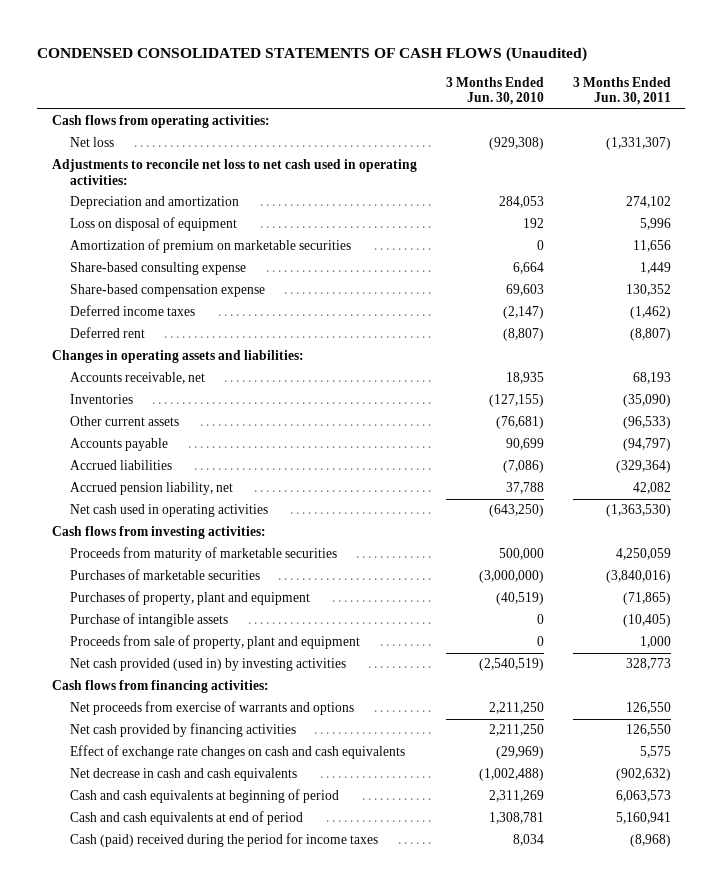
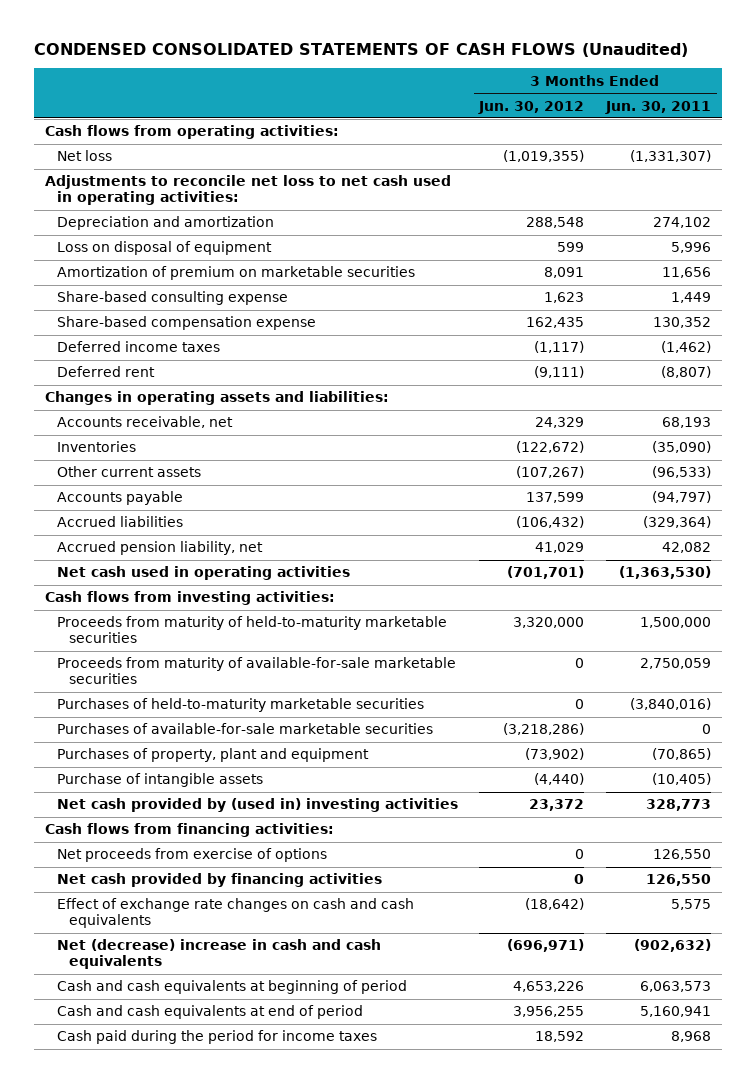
- | 3 Months Ended Jun. 30, 2010 | 3 Months Ended Jun. 30, 2011
+ | 3 Months Ended Jun. 30, 2012 | 3 Months Ended Jun. 30, 2011
- Proceeds from maturity of marketable securities | 500,000 | 4,250,059
- Purchases of marketable securities | (3,000,000) | (3,840,016)
- Purchases of property, plant and equipment | (40,519) | (71,865)
+ Proceeds from maturity of held-to-maturity marketable securities | 3,320,000 | 1,500,000
+ Proceeds from maturity of available-for-sale marketable securities | 0 | 2,750,059
+ Purchases of held-to-maturity marketable securities | 0 | (3,840,016)
+ Purchases of available-for-sale marketable securities | (3,218,286) | 0
+ Purchases of property, plant and equipment | (73,902) | (70,865)
- Proceeds from sale of property, plant and equipment | 0 | 1,000
- Net cash provided (used in) by investing activities | (2,540,519) | 328,773
+ Net cash provided by (used in) investing activities | 23,372 | 328,773
- Net proceeds from exercise of warrants and options | 2,211,250 | 126,550
+ Net proceeds from exercise of options | 0 | 126,550
- Net decrease in cash and cash equivalents | (1,002,488) | (902,632)
+ Net (decrease) increase in cash and cash equivalents | (696,971) | (902,632)
- Cash (paid) received during the period for income taxes | 8,034 | (8,968)
+ Cash paid during the period for income taxes | 18,592 | 8,968

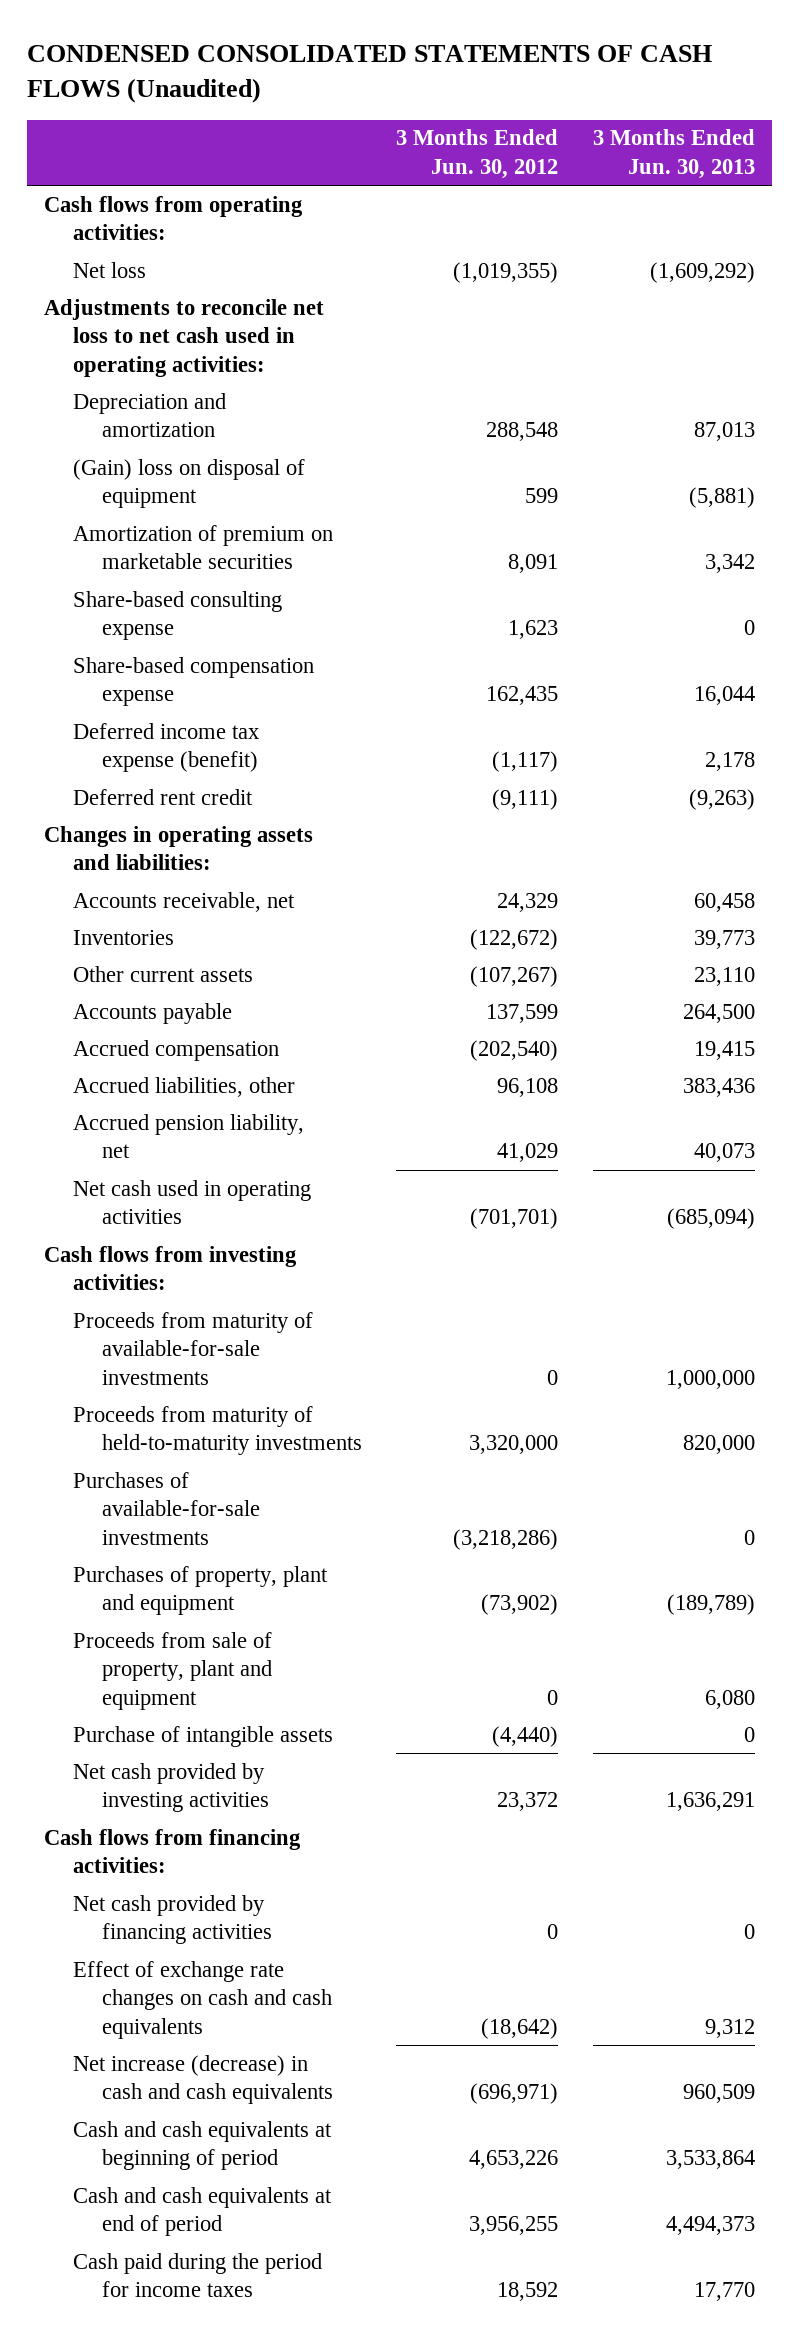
- | 3 Months Ended Jun. 30, 2012 | 3 Months Ended Jun. 30, 2011
+ | 3 Months Ended Jun. 30, 2012 | 3 Months Ended Jun. 30, 2013
- Loss on disposal of equipment | 599 | 5,996
+ (Gain) loss on disposal of equipment | 599 | (5,881)
- Deferred income taxes | (1,117) | (1,462)
- Deferred rent | (9,111) | (8,807)
+ Deferred income tax expense (benefit) | (1,117) | 2,178
+ Deferred rent credit | (9,111) | (9,263)
- Accrued liabilities | (106,432) | (329,364)
+ Accrued compensation | (202,540) | 19,415
+ Accrued liabilities, other | 96,108 | 383,436
- Proceeds from maturity of held-to-maturity marketable securities | 3,320,000 | 1,500,000
- Proceeds from maturity of available-for-sale marketable securities | 0 | 2,750,059
- Purchases of held-to-maturity marketable securities | 0 | (3,840,016)
- Purchases of available-for-sale marketable securities | (3,218,286) | 0
+ Proceeds from maturity of available-for-sale investments | 0 | 1,000,000
+ Proceeds from maturity of held-to-maturity investments | 3,320,000 | 820,000
+ Purchases of available-for-sale investments | (3,218,286) | 0
+ Proceeds from sale of property, plant and equipment | 0 | 6,080
- Net cash provided by (used in) investing activities | 23,372 | 328,773
+ Net cash provided by investing activities | 23,372 | 1,636,291
- Net proceeds from exercise of options | 0 | 126,550
- Net (decrease) increase in cash and cash equivalents | (696,971) | (902,632)
+ Net increase (decrease) in cash and cash equivalents | (696,971) | 960,509

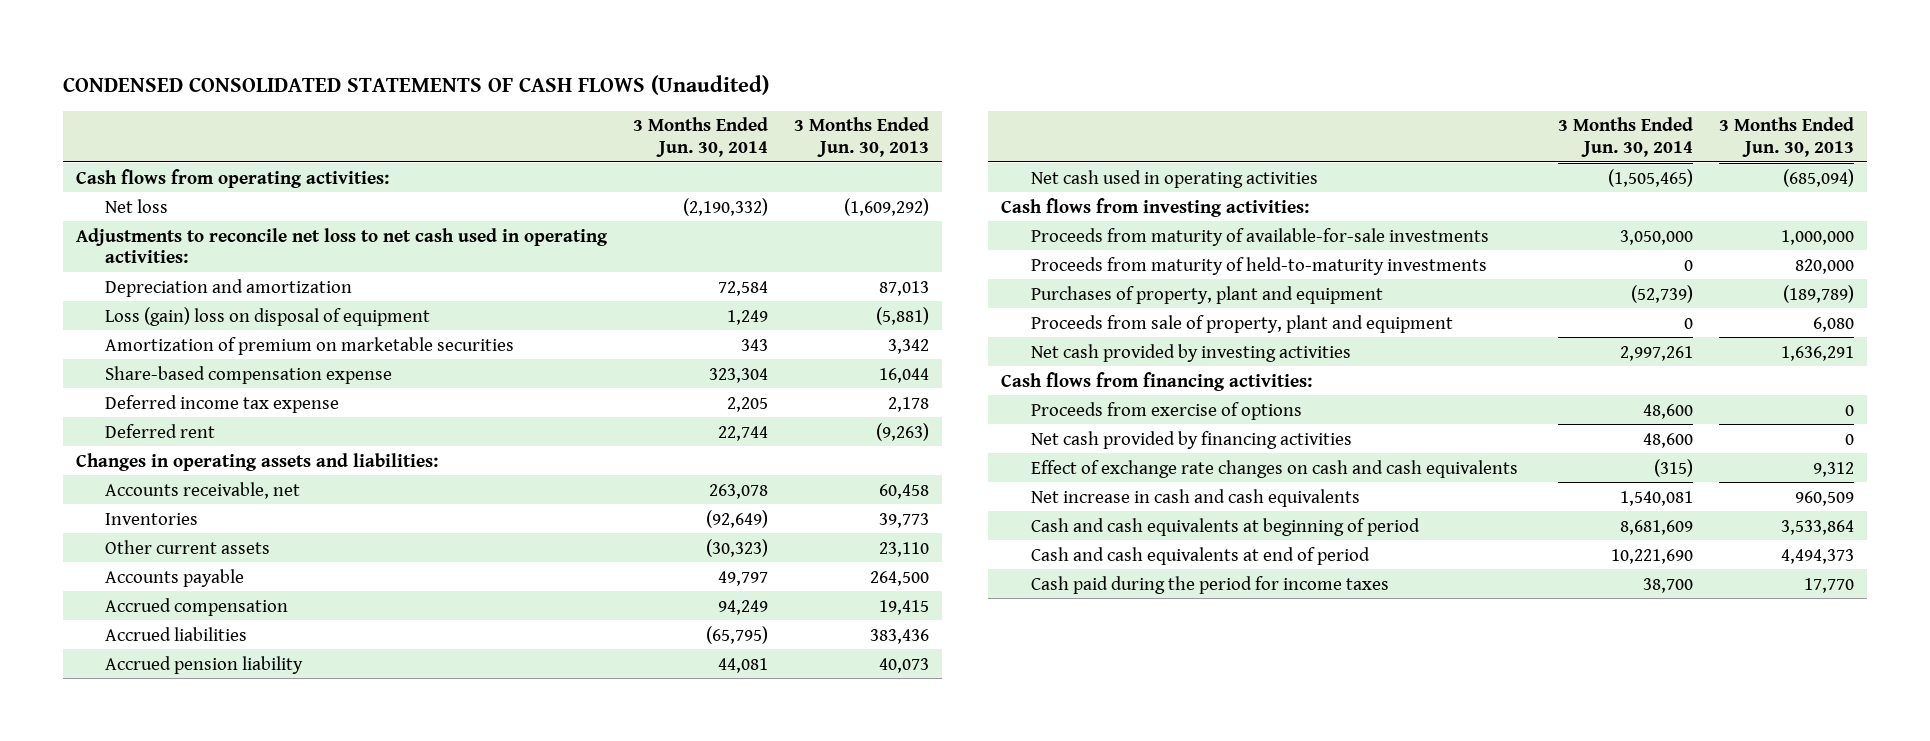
- | 3 Months Ended Jun. 30, 2012 | 3 Months Ended Jun. 30, 2013
+ | 3 Months Ended Jun. 30, 2014 | 3 Months Ended Jun. 30, 2013
- (Gain) loss on disposal of equipment | 599 | (5,881)
+ Loss (gain) loss on disposal of equipment | 1,249 | (5,881)
- Share-based consulting expense | 1,623 | 0
- Deferred income tax expense (benefit) | (1,117) | 2,178
- Deferred rent credit | (9,111) | (9,263)
+ Deferred income tax expense | 2,205 | 2,178
+ Deferred rent | 22,744 | (9,263)
- Accrued liabilities, other | 96,108 | 383,436
- Accrued pension liability, net | 41,029 | 40,073
+ Accrued liabilities | (65,795) | 383,436
+ Accrued pension liability | 44,081 | 40,073
- Purchases of available-for-sale investments | (3,218,286) | 0
- Purchase of intangible assets | (4,440) | 0
+ Proceeds from exercise of options | 48,600 | 0
- Net increase (decrease) in cash and cash equivalents | (696,971) | 960,509
+ Net increase in cash and cash equivalents | 1,540,081 | 960,509

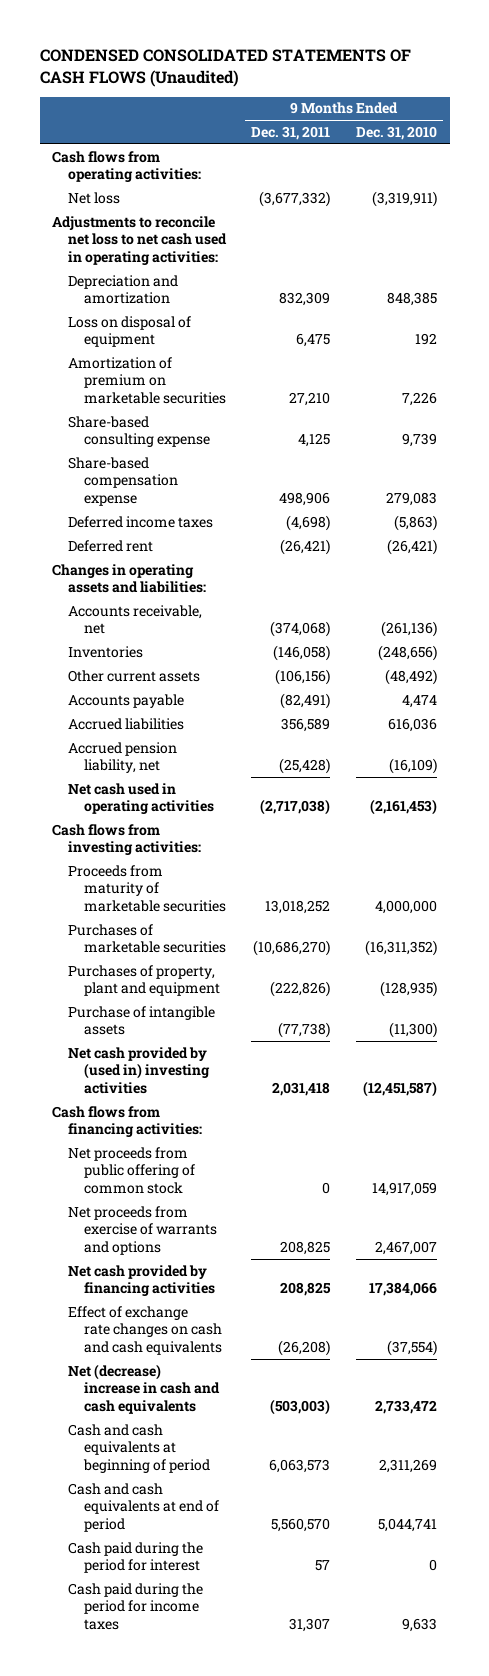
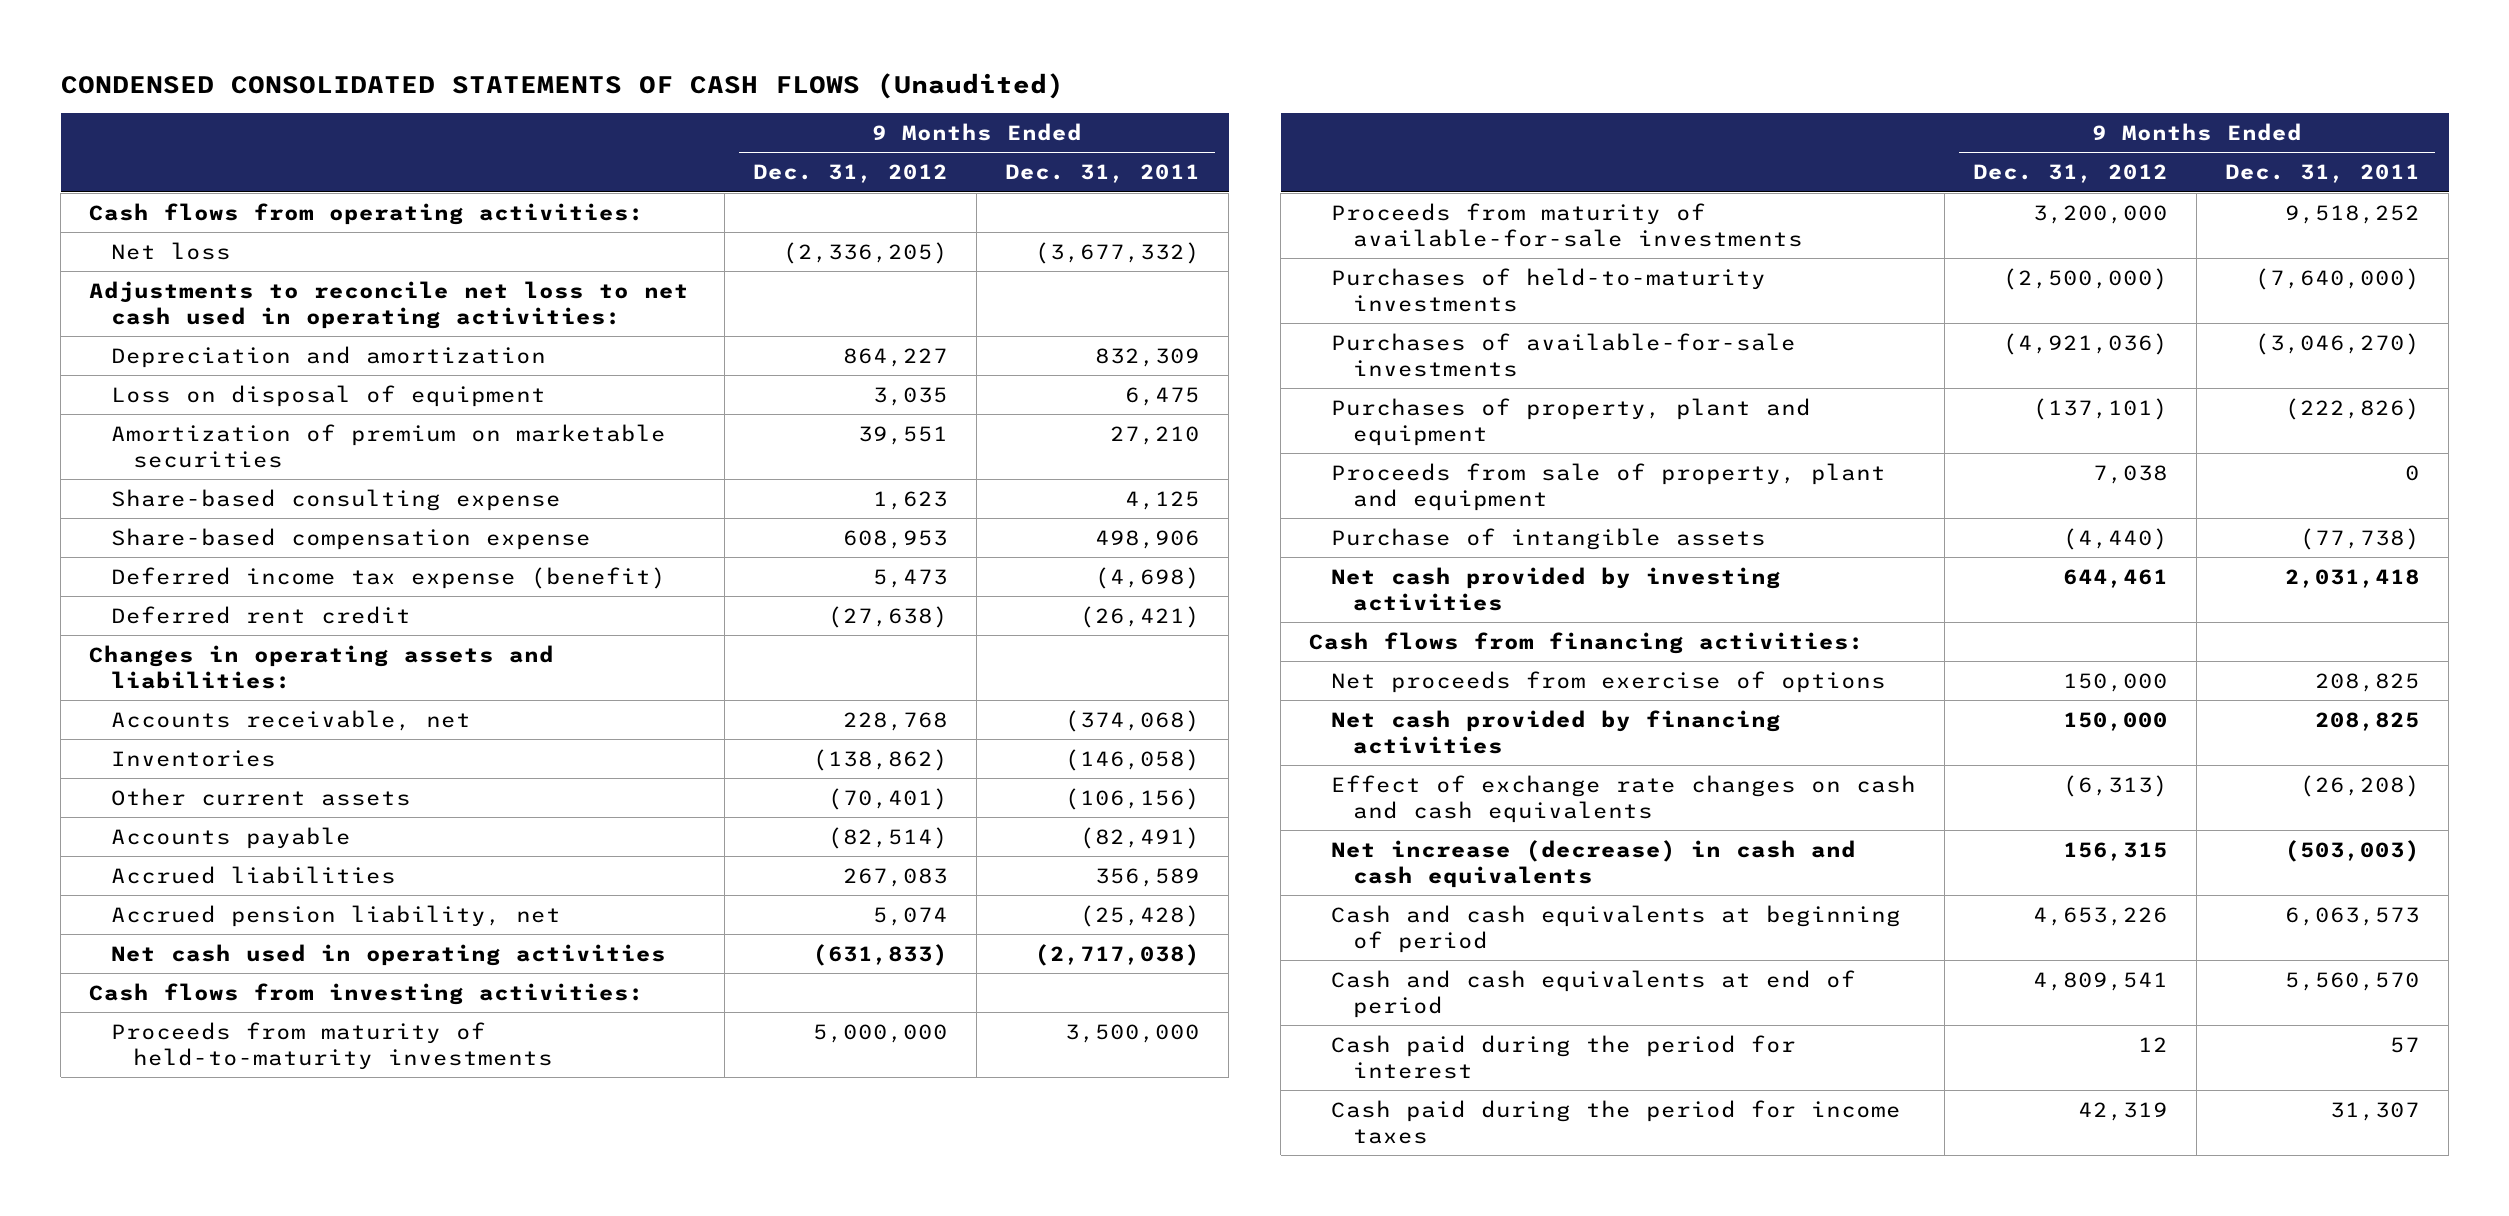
- | 9 Months Ended Dec. 31, 2011 | 9 Months Ended Dec. 31, 2010
+ | 9 Months Ended Dec. 31, 2012 | 9 Months Ended Dec. 31, 2011
- Deferred income taxes | (4,698) | (5,863)
- Deferred rent | (26,421) | (26,421)
+ Deferred income tax expense (benefit) | 5,473 | (4,698)
+ Deferred rent credit | (27,638) | (26,421)
- Proceeds from maturity of marketable securities | 13,018,252 | 4,000,000
- Purchases of marketable securities | (10,686,270) | (16,311,352)
+ Proceeds from maturity of held-to-maturity investments | 5,000,000 | 3,500,000
+ Proceeds from maturity of available-for-sale investments | 3,200,000 | 9,518,252
+ Purchases of held-to-maturity investments | (2,500,000) | (7,640,000)
+ Purchases of available-for-sale investments | (4,921,036) | (3,046,270)
+ Proceeds from sale of property, plant and equipment | 7,038 | 0
- Net cash provided by (used in) investing activities | 2,031,418 | (12,451,587)
+ Net cash provided by investing activities | 644,461 | 2,031,418
- Net proceeds from public offering of common stock | 0 | 14,917,059
- Net proceeds from exercise of warrants and options | 208,825 | 2,467,007
+ Net proceeds from exercise of options | 150,000 | 208,825
- Net (decrease) increase in cash and cash equivalents | (503,003) | 2,733,472
+ Net increase (decrease) in cash and cash equivalents | 156,315 | (503,003)

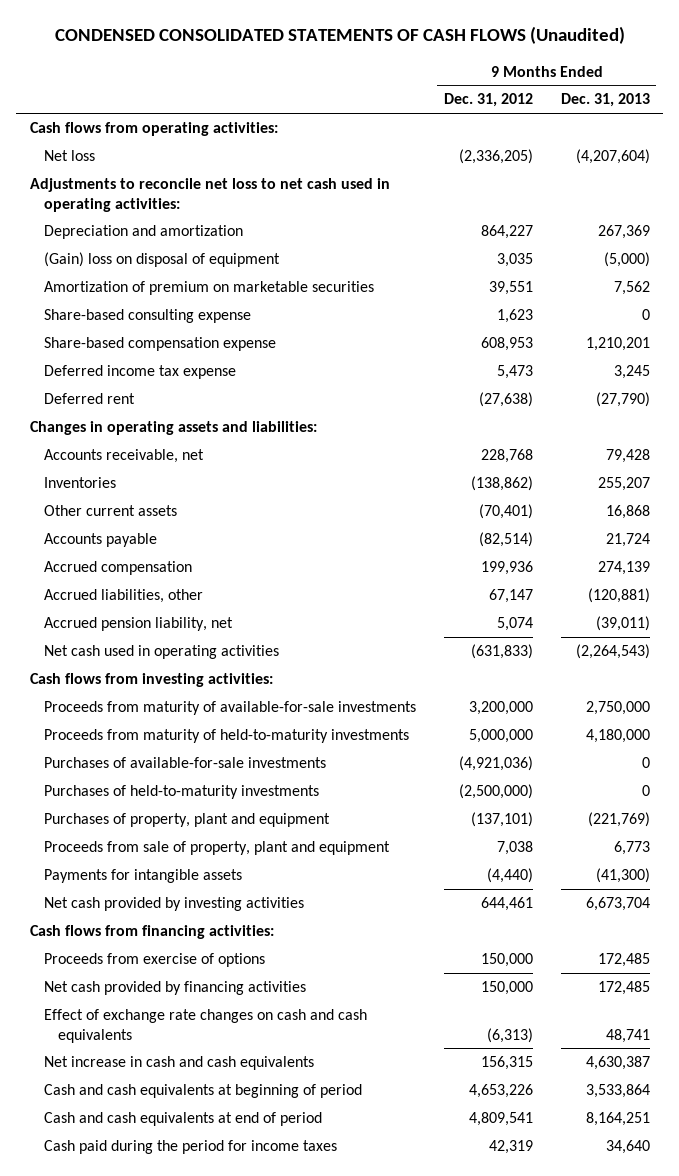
- | 9 Months Ended Dec. 31, 2012 | 9 Months Ended Dec. 31, 2011
+ | 9 Months Ended Dec. 31, 2012 | 9 Months Ended Dec. 31, 2013
- Loss on disposal of equipment | 3,035 | 6,475
+ (Gain) loss on disposal of equipment | 3,035 | (5,000)
- Deferred income tax expense (benefit) | 5,473 | (4,698)
- Deferred rent credit | (27,638) | (26,421)
+ Deferred income tax expense | 5,473 | 3,245
+ Deferred rent | (27,638) | (27,790)
- Accrued liabilities | 267,083 | 356,589
+ Accrued compensation | 199,936 | 274,139
+ Accrued liabilities, other | 67,147 | (120,881)
moved down: Proceeds from maturity of held-to-maturity investments | 5,000,000 | 4,180,000
moved down: Purchases of held-to-maturity investments | (2,500,000) | 0
- Purchase of intangible assets | (4,440) | (77,738)
+ Payments for intangible assets | (4,440) | (41,300)
- Net proceeds from exercise of options | 150,000 | 208,825
+ Proceeds from exercise of options | 150,000 | 172,485
- Net increase (decrease) in cash and cash equivalents | 156,315 | (503,003)
+ Net increase in cash and cash equivalents | 156,315 | 4,630,387
- Cash paid during the period for interest | 12 | 57

